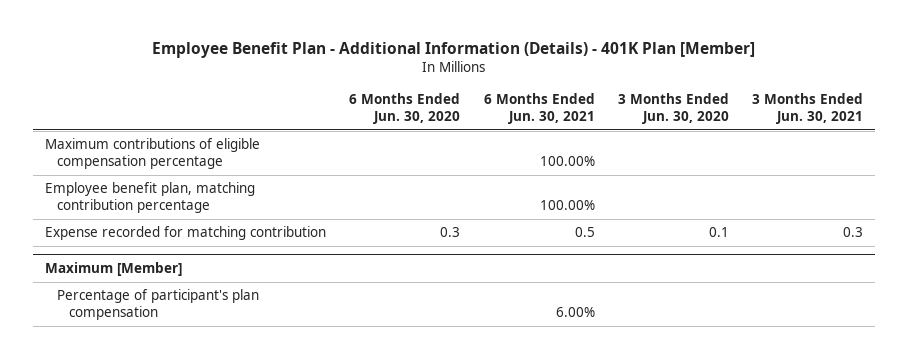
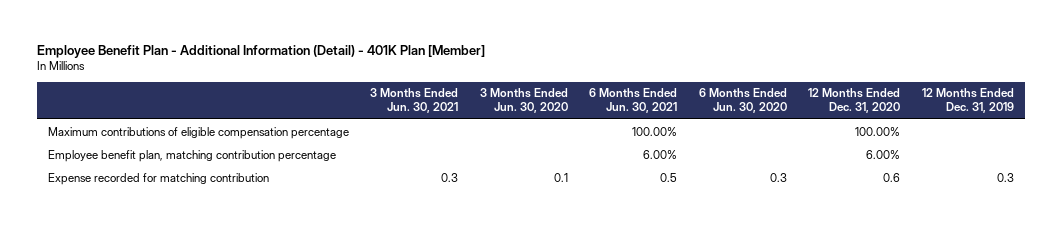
- Employee Benefit Plan - Additional Information (Details) - 401K Plan [Member]
+ Employee Benefit Plan - Additional Information (Detail) - 401K Plan [Member]
- | 6 Months Ended Jun. 30, 2020 | 6 Months Ended Jun. 30, 2021 | 3 Months Ended Jun. 30, 2020 | 3 Months Ended Jun. 30, 2021
+ | 3 Months Ended Jun. 30, 2021 | 3 Months Ended Jun. 30, 2020 | 6 Months Ended Jun. 30, 2021 | 6 Months Ended Jun. 30, 2020 | 12 Months Ended Dec. 31, 2020 | 12 Months Ended Dec. 31, 2019
- Employee benefit plan, matching contribution percentage | | 100.00% | |
+ Employee benefit plan, matching contribution percentage | | | 6.00% | | 6.00% |
- Maximum [Member]
- Percentage of participant's plan compensation | | 6.00% | |

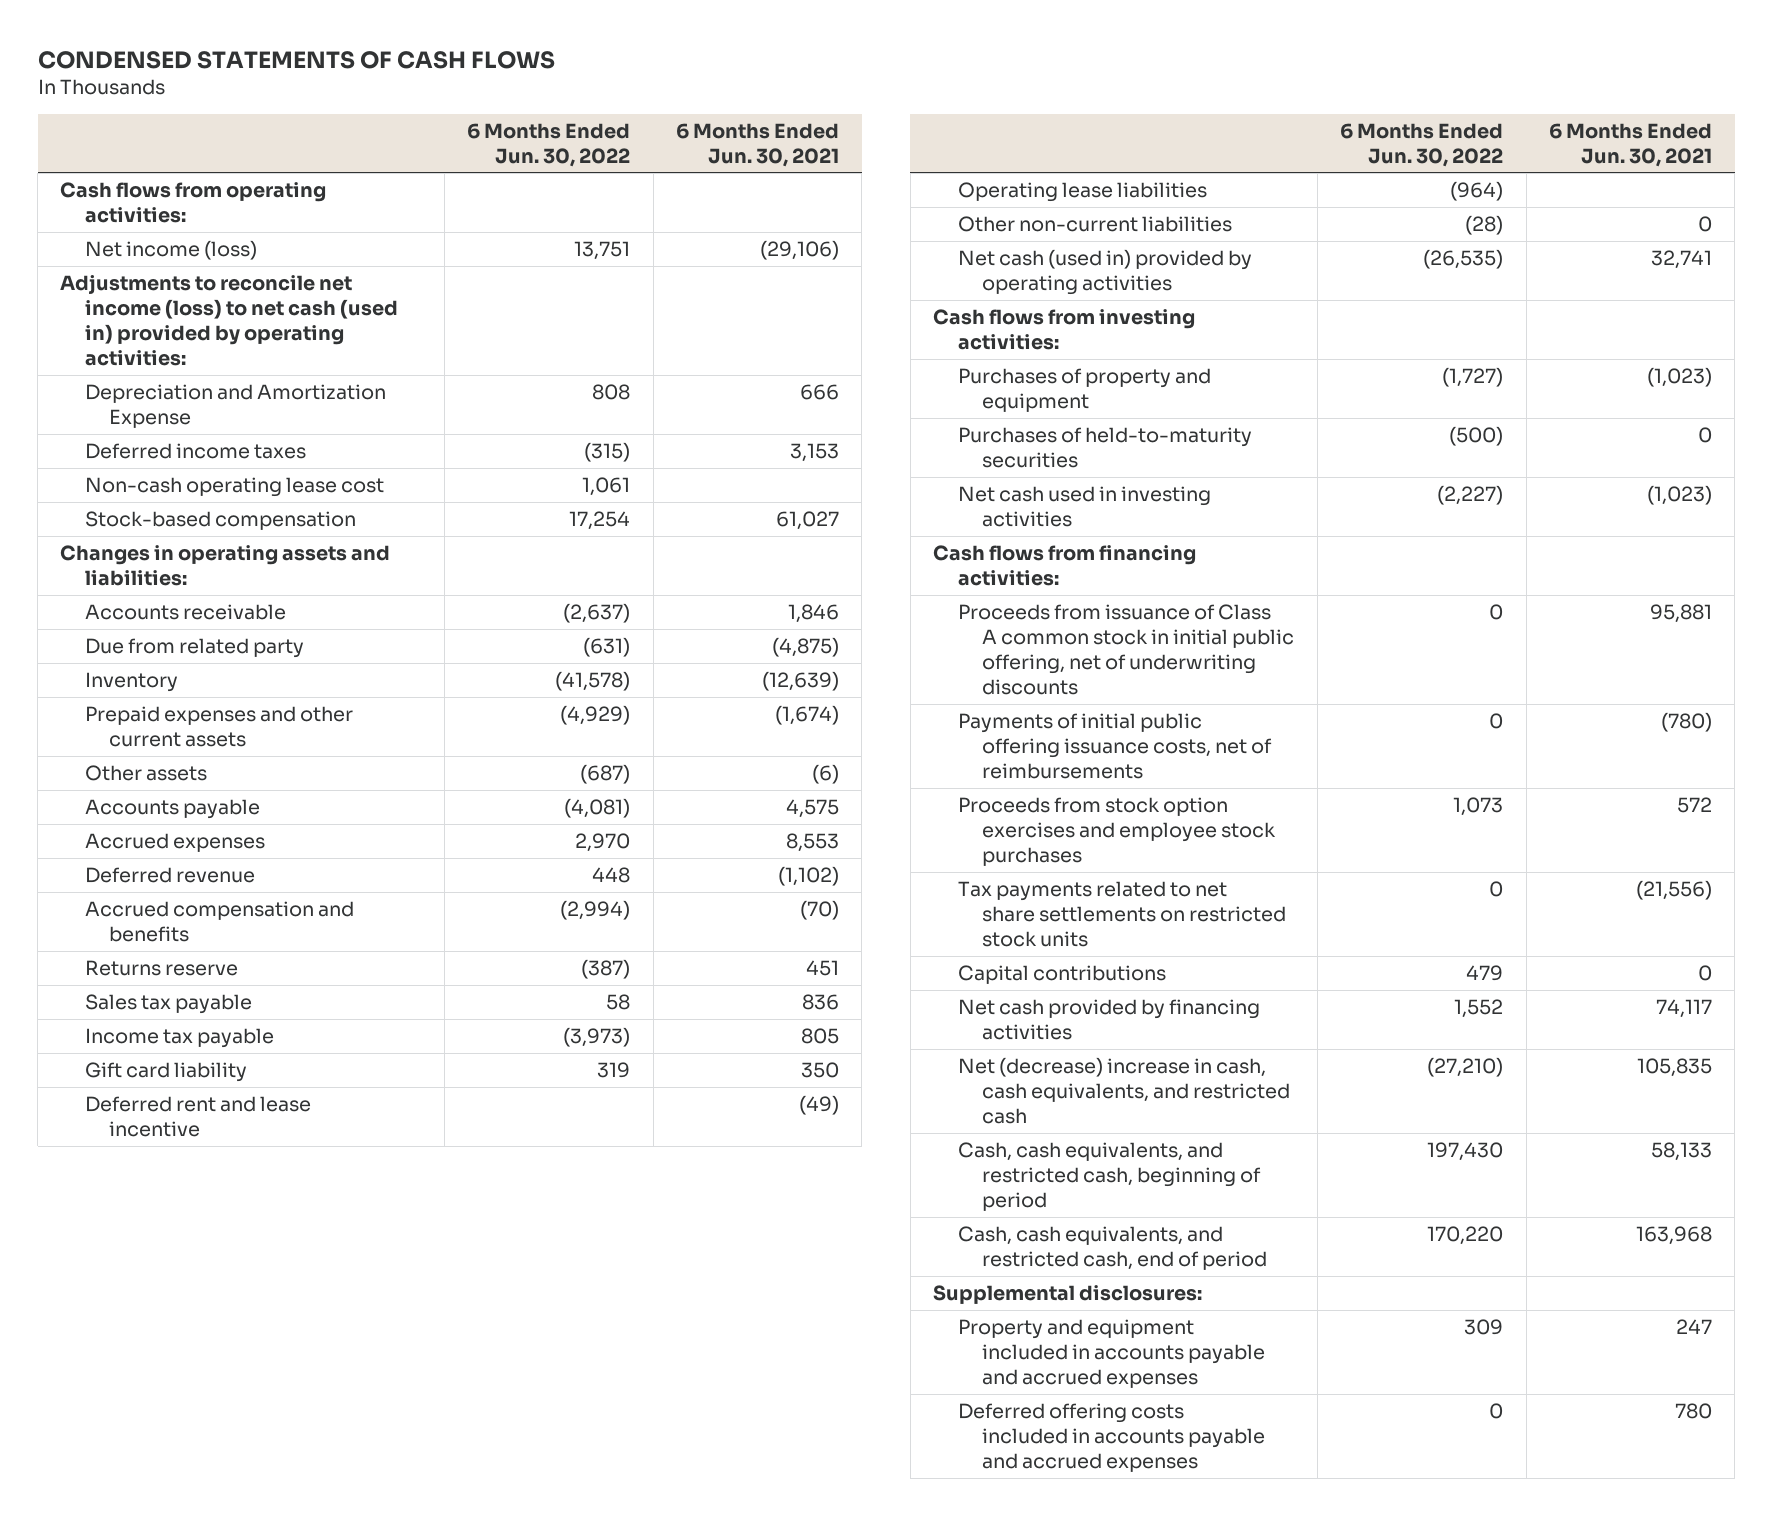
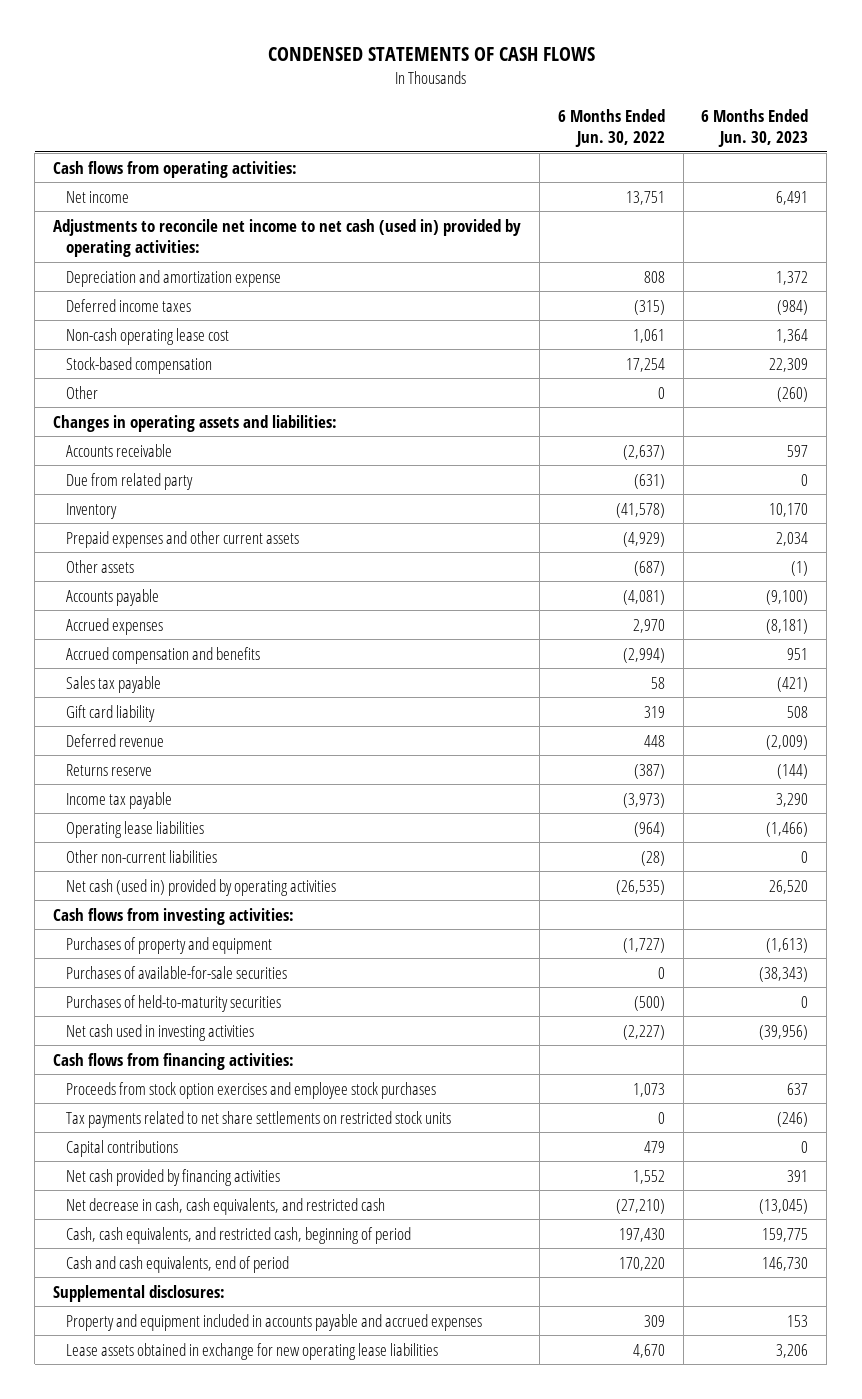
- | 6 Months Ended Jun. 30, 2022 | 6 Months Ended Jun. 30, 2021
+ | 6 Months Ended Jun. 30, 2022 | 6 Months Ended Jun. 30, 2023
- Net income (loss) | 13,751 | (29,106)
- Adjustments to reconcile net income (loss) to net cash (used in) provided by operating activities:
- Depreciation and Amortization Expense | 808 | 666
+ Net income | 13,751 | 6,491
+ Adjustments to reconcile net income to net cash (used in) provided by operating activities:
+ Depreciation and amortization expense | 808 | 1,372
+ Other | 0 | (260)
- Deferred rent and lease incentive | | (49)
moved down: Deferred revenue | 448 | (2,009)
moved down: Returns reserve | (387) | (144)
moved down: Income tax payable | (3,973) | 3,290
+ Purchases of available-for-sale securities | 0 | (38,343)
- Proceeds from issuance of Class A common stock in initial public offering, net of underwriting discounts | 0 | 95,881
- Payments of initial public offering issuance costs, net of reimbursements | 0 | (780)
- Net (decrease) increase in cash, cash equivalents, and restricted cash | (27,210) | 105,835
+ Net decrease in cash, cash equivalents, and restricted cash | (27,210) | (13,045)
- Cash, cash equivalents, and restricted cash, end of period | 170,220 | 163,968
+ Cash and cash equivalents, end of period | 170,220 | 146,730
- Deferred offering costs included in accounts payable and accrued expenses | 0 | 780
+ Lease assets obtained in exchange for new operating lease liabilities | 4,670 | 3,206

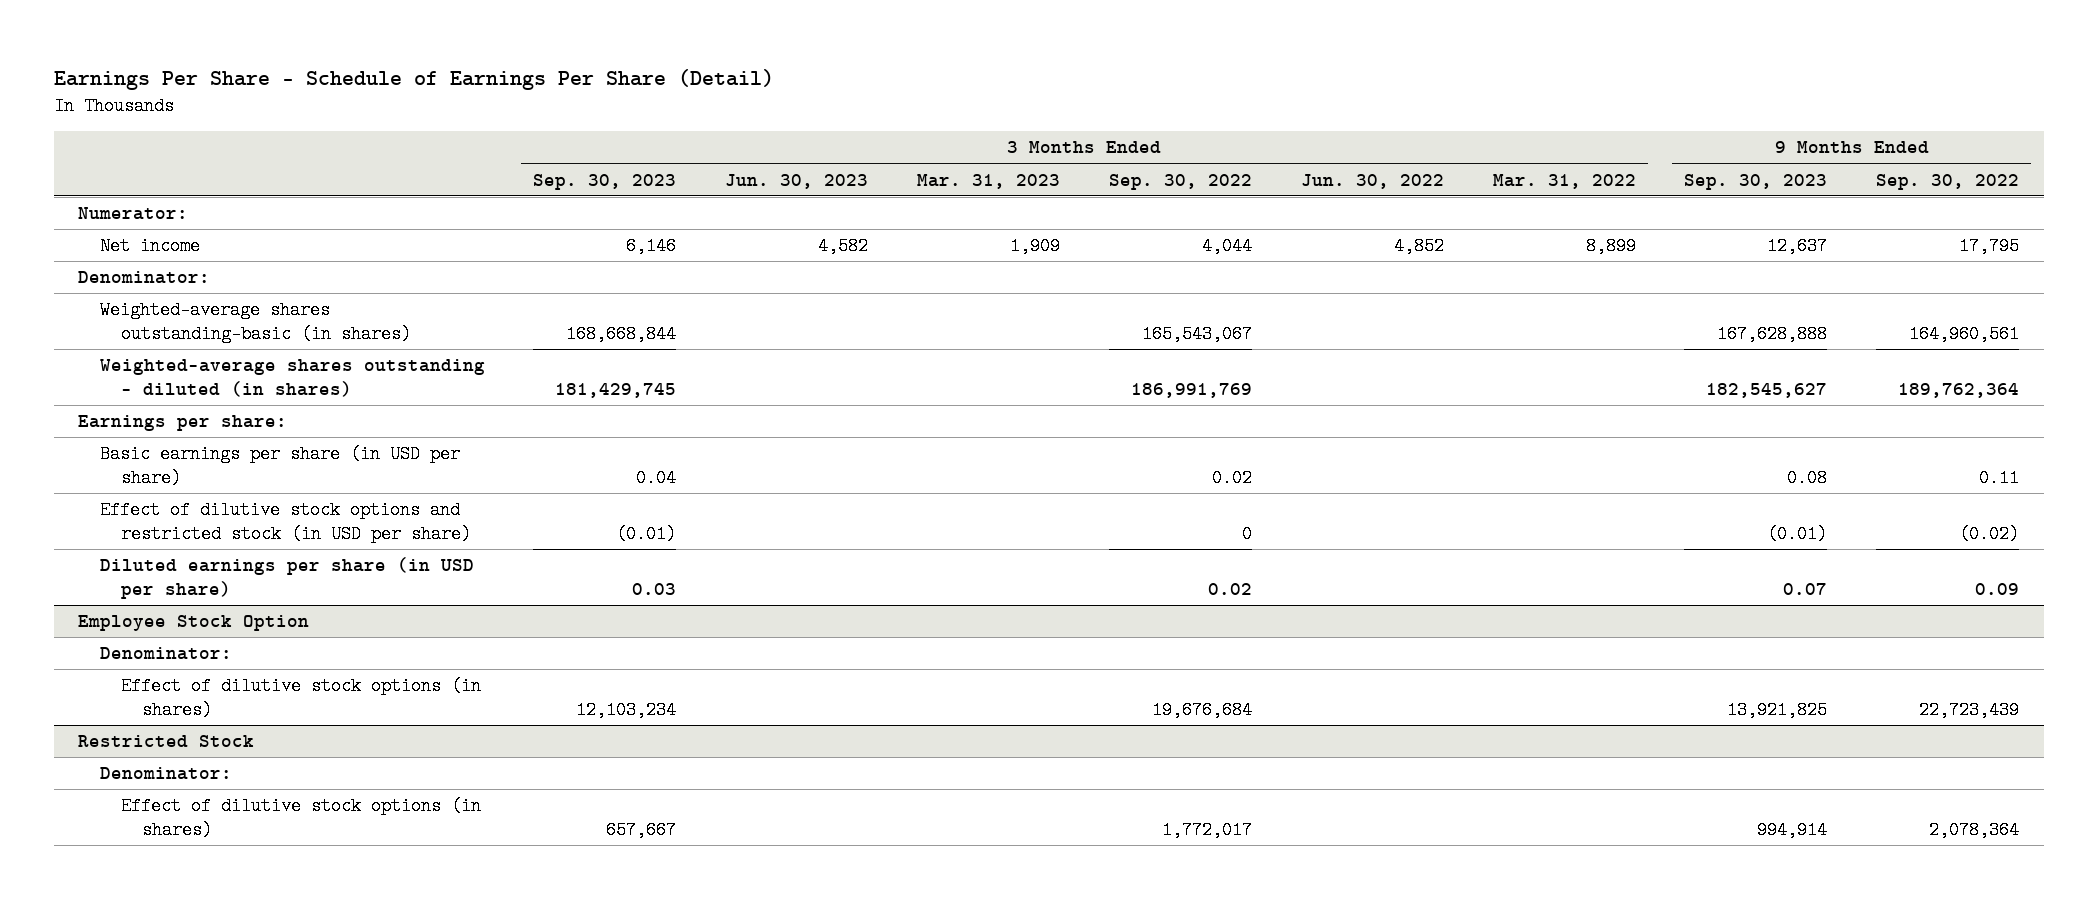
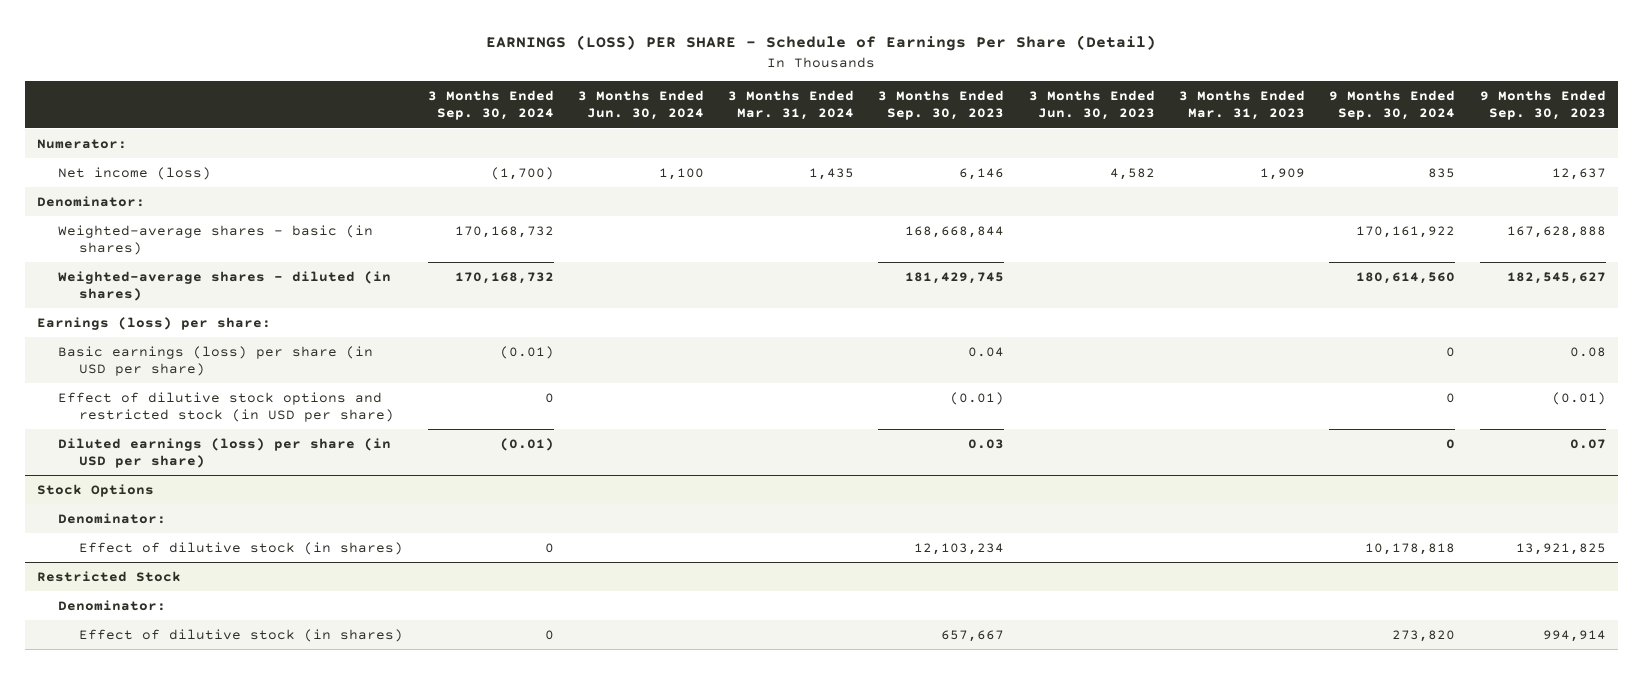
- Earnings Per Share - Schedule of Earnings Per Share (Detail)
+ EARNINGS (LOSS) PER SHARE - Schedule of Earnings Per Share (Detail)
- | 3 Months Ended Sep. 30, 2023 | 3 Months Ended Jun. 30, 2023 | 3 Months Ended Mar. 31, 2023 | 3 Months Ended Sep. 30, 2022 | 3 Months Ended Jun. 30, 2022 | 3 Months Ended Mar. 31, 2022 | 9 Months Ended Sep. 30, 2023 | 9 Months Ended Sep. 30, 2022
+ | 3 Months Ended Sep. 30, 2024 | 3 Months Ended Jun. 30, 2024 | 3 Months Ended Mar. 31, 2024 | 3 Months Ended Sep. 30, 2023 | 3 Months Ended Jun. 30, 2023 | 3 Months Ended Mar. 31, 2023 | 9 Months Ended Sep. 30, 2024 | 9 Months Ended Sep. 30, 2023
- Net income | 6,146 | 4,582 | 1,909 | 4,044 | 4,852 | 8,899 | 12,637 | 17,795
+ Net income (loss) | (1,700) | 1,100 | 1,435 | 6,146 | 4,582 | 1,909 | 835 | 12,637
- Weighted-average shares outstanding-basic (in shares) | 168,668,844 | | | 165,543,067 | | | 167,628,888 | 164,960,561
- Weighted-average shares outstanding - diluted (in shares) | 181,429,745 | | | 186,991,769 | | | 182,545,627 | 189,762,364
- Earnings per share:
- Basic earnings per share (in USD per share) | 0.04 | | | 0.02 | | | 0.08 | 0.11
+ Weighted-average shares - basic (in shares) | 170,168,732 | | | 168,668,844 | | | 170,161,922 | 167,628,888
+ Weighted-average shares - diluted (in shares) | 170,168,732 | | | 181,429,745 | | | 180,614,560 | 182,545,627
+ Earnings (loss) per share:
+ Basic earnings (loss) per share (in USD per share) | (0.01) | | | 0.04 | | | 0 | 0.08
- Diluted earnings per share (in USD per share) | 0.03 | | | 0.02 | | | 0.07 | 0.09
- Employee Stock Option
+ Diluted earnings (loss) per share (in USD per share) | (0.01) | | | 0.03 | | | 0 | 0.07
+ Stock Options
- Effect of dilutive stock options (in shares) | 12,103,234 | | | 19,676,684 | | | 13,921,825 | 22,723,439
+ Effect of dilutive stock (in shares) | 0 | | | 12,103,234 | | | 10,178,818 | 13,921,825
@ Restricted Stock
- Effect of dilutive stock options (in shares) | 657,667 | | | 1,772,017 | | | 994,914 | 2,078,364
+ Effect of dilutive stock (in shares) | 0 | | | 657,667 | | | 273,820 | 994,914

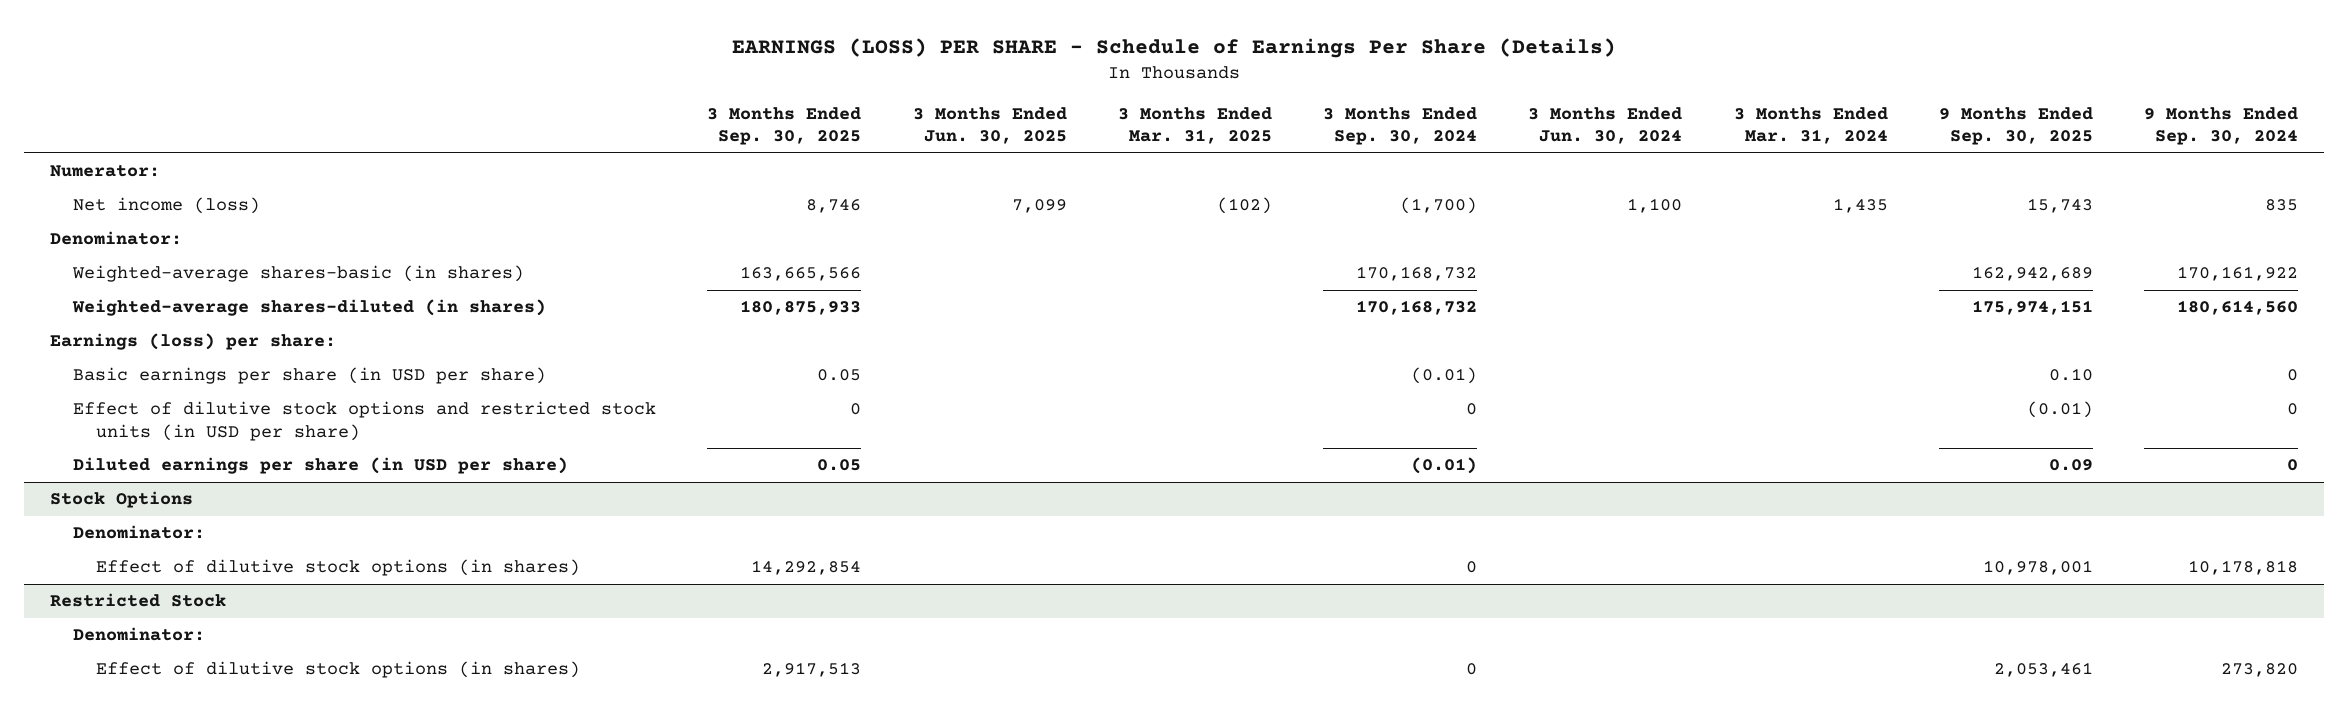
- EARNINGS (LOSS) PER SHARE - Schedule of Earnings Per Share (Detail)
+ EARNINGS (LOSS) PER SHARE - Schedule of Earnings Per Share (Details)
- | 3 Months Ended Sep. 30, 2024 | 3 Months Ended Jun. 30, 2024 | 3 Months Ended Mar. 31, 2024 | 3 Months Ended Sep. 30, 2023 | 3 Months Ended Jun. 30, 2023 | 3 Months Ended Mar. 31, 2023 | 9 Months Ended Sep. 30, 2024 | 9 Months Ended Sep. 30, 2023
+ | 3 Months Ended Sep. 30, 2025 | 3 Months Ended Jun. 30, 2025 | 3 Months Ended Mar. 31, 2025 | 3 Months Ended Sep. 30, 2024 | 3 Months Ended Jun. 30, 2024 | 3 Months Ended Mar. 31, 2024 | 9 Months Ended Sep. 30, 2025 | 9 Months Ended Sep. 30, 2024
- Weighted-average shares - basic (in shares) | 170,168,732 | | | 168,668,844 | | | 170,161,922 | 167,628,888
- Weighted-average shares - diluted (in shares) | 170,168,732 | | | 181,429,745 | | | 180,614,560 | 182,545,627
+ Weighted-average shares-basic (in shares) | 163,665,566 | | | 170,168,732 | | | 162,942,689 | 170,161,922
+ Weighted-average shares-diluted (in shares) | 180,875,933 | | | 170,168,732 | | | 175,974,151 | 180,614,560
- Basic earnings (loss) per share (in USD per share) | (0.01) | | | 0.04 | | | 0 | 0.08
- Effect of dilutive stock options and restricted stock (in USD per share) | 0 | | | (0.01) | | | 0 | (0.01)
- Diluted earnings (loss) per share (in USD per share) | (0.01) | | | 0.03 | | | 0 | 0.07
+ Basic earnings per share (in USD per share) | 0.05 | | | (0.01) | | | 0.10 | 0
+ Effect of dilutive stock options and restricted stock units (in USD per share) | 0 | | | 0 | | | (0.01) | 0
+ Diluted earnings per share (in USD per share) | 0.05 | | | (0.01) | | | 0.09 | 0
@ Stock Options
- Effect of dilutive stock (in shares) | 0 | | | 12,103,234 | | | 10,178,818 | 13,921,825
+ Effect of dilutive stock options (in shares) | 14,292,854 | | | 0 | | | 10,978,001 | 10,178,818
@ Restricted Stock
- Effect of dilutive stock (in shares) | 0 | | | 657,667 | | | 273,820 | 994,914
+ Effect of dilutive stock options (in shares) | 2,917,513 | | | 0 | | | 2,053,461 | 273,820

